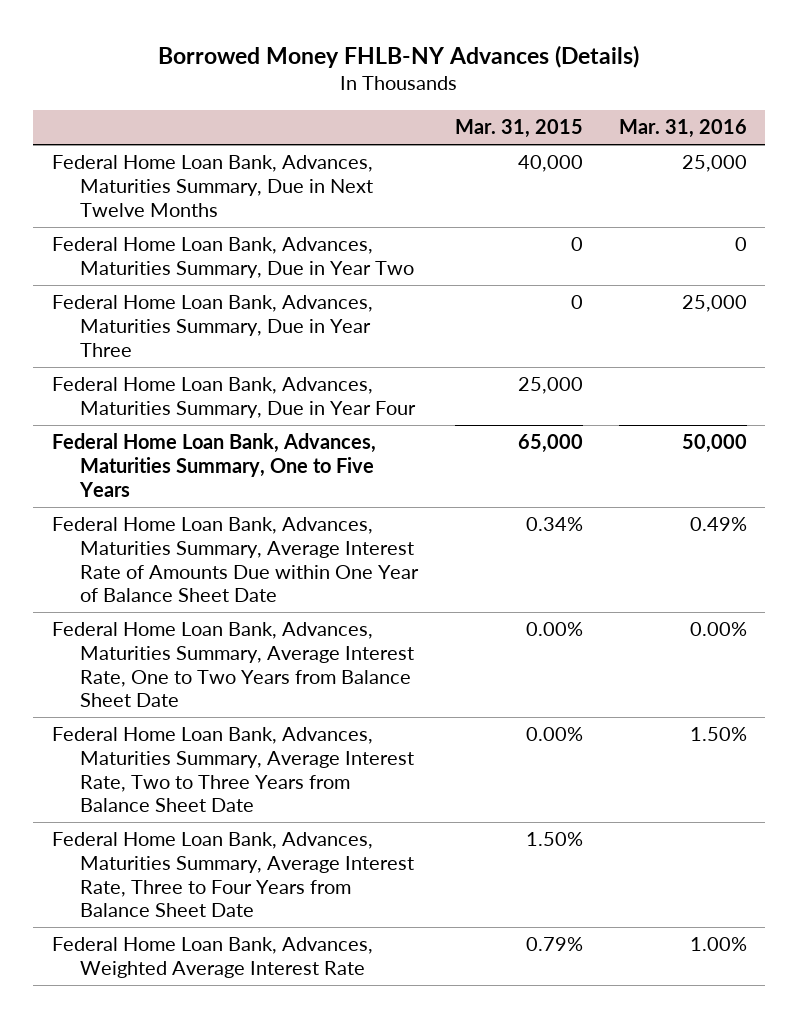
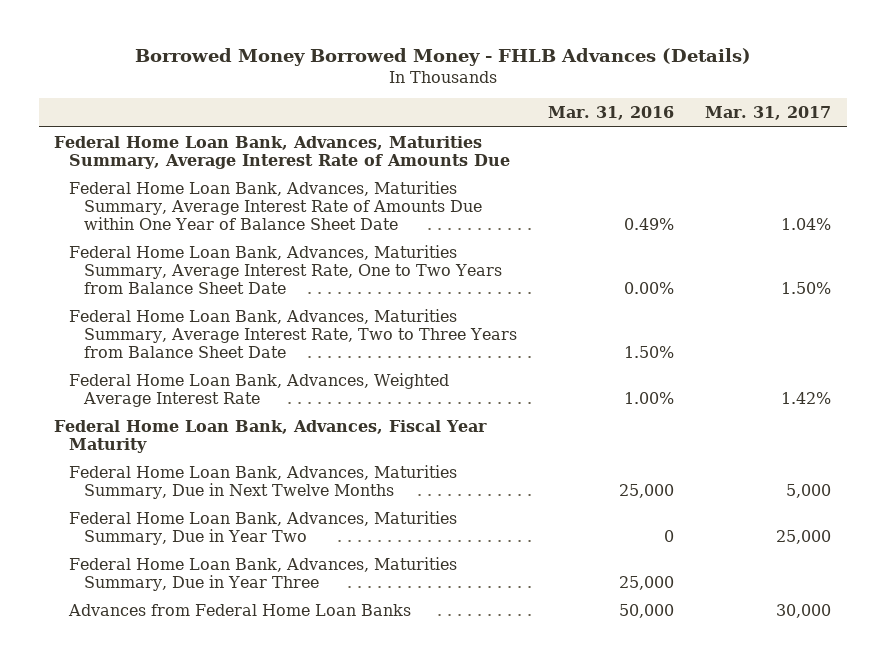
- Borrowed Money FHLB-NY Advances (Details)
+ Borrowed Money Borrowed Money - FHLB Advances (Details)
- | Mar. 31, 2015 | Mar. 31, 2016
+ | Mar. 31, 2016 | Mar. 31, 2017
- Federal Home Loan Bank, Advances, Maturities Summary, Due in Year Four | 25,000 |
- Federal Home Loan Bank, Advances, Maturities Summary, One to Five Years | 65,000 | 50,000
+ Federal Home Loan Bank, Advances, Maturities Summary, Average Interest Rate of Amounts Due
- Federal Home Loan Bank, Advances, Maturities Summary, Average Interest Rate, Three to Four Years from Balance Sheet Date | 1.50% |
+ Federal Home Loan Bank, Advances, Fiscal Year Maturity
moved down: Federal Home Loan Bank, Advances, Maturities Summary, Due in Next Twelve Months | 25,000 | 5,000
moved down: Federal Home Loan Bank, Advances, Maturities Summary, Due in Year Two | 0 | 25,000
moved down: Federal Home Loan Bank, Advances, Maturities Summary, Due in Year Three | 25,000 |
+ Advances from Federal Home Loan Banks | 50,000 | 30,000

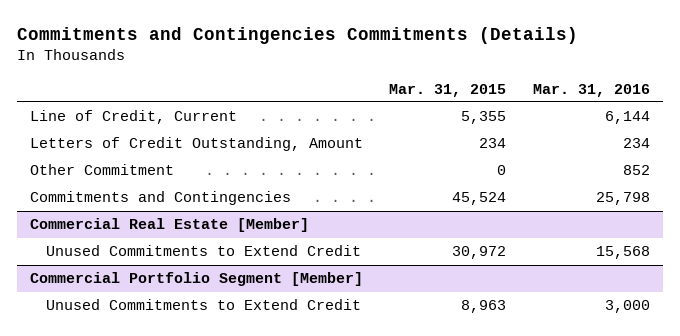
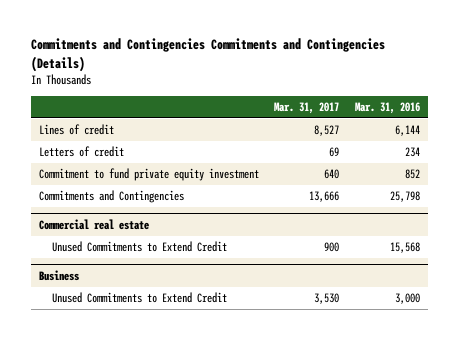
- Commitments and Contingencies Commitments (Details)
+ Commitments and Contingencies Commitments and Contingencies (Details)
- | Mar. 31, 2015 | Mar. 31, 2016
+ | Mar. 31, 2017 | Mar. 31, 2016
- Line of Credit, Current | 5,355 | 6,144
- Letters of Credit Outstanding, Amount | 234 | 234
- Other Commitment | 0 | 852
+ Lines of credit | 8,527 | 6,144
+ Letters of credit | 69 | 234
+ Commitment to fund private equity investment | 640 | 852
- Commercial Real Estate [Member]
+ Commercial real estate
- Commercial Portfolio Segment [Member]
+ Business

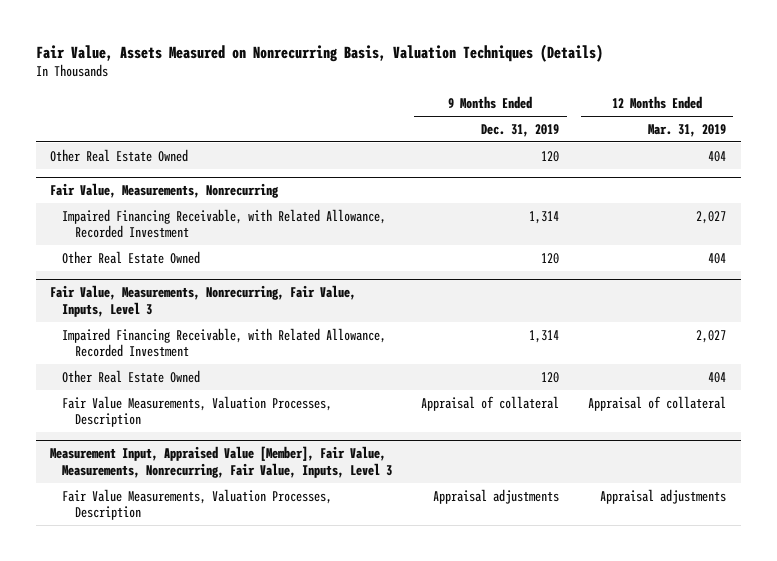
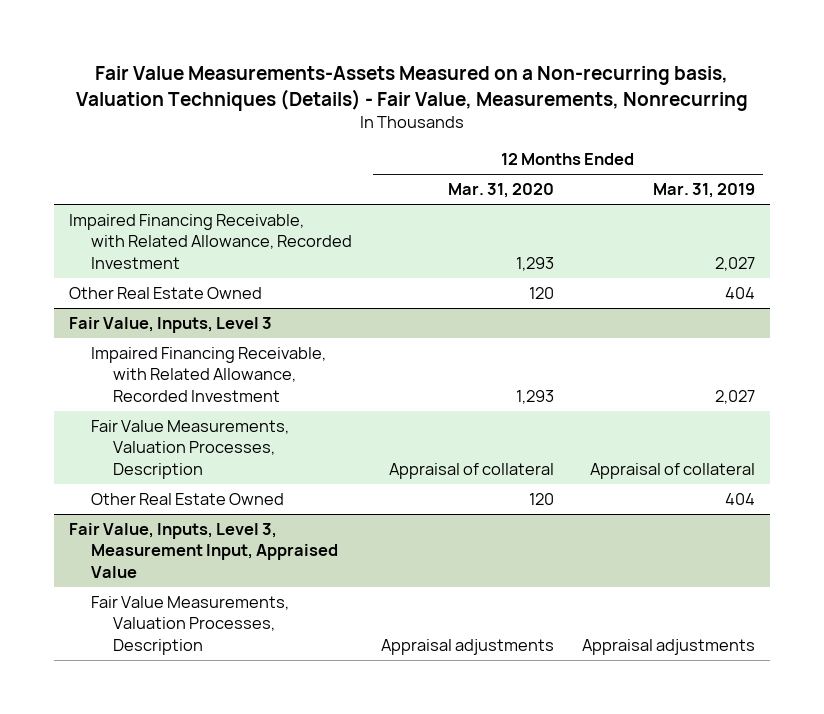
- Fair Value, Assets Measured on Nonrecurring Basis, Valuation Techniques (Details)
+ Fair Value Measurements-Assets Measured on a Non-recurring basis, Valuation Techniques (Details) - Fair Value, Measurements, Nonrecurring
- | 9 Months Ended Dec. 31, 2019 | 12 Months Ended Mar. 31, 2019
+ | 12 Months Ended Mar. 31, 2020 | 12 Months Ended Mar. 31, 2019
- Other Real Estate Owned | 120 | 404
- Fair Value, Measurements, Nonrecurring
- Fair Value, Measurements, Nonrecurring, Fair Value, Inputs, Level 3
+ Fair Value, Inputs, Level 3
- Other Real Estate Owned | 120 | 404
- Measurement Input, Appraised Value [Member], Fair Value, Measurements, Nonrecurring, Fair Value, Inputs, Level 3
+ Other Real Estate Owned | 120 | 404
+ Fair Value, Inputs, Level 3, Measurement Input, Appraised Value

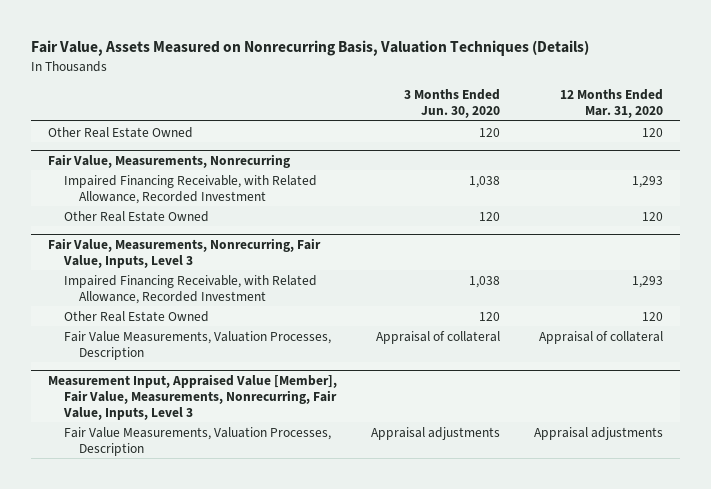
- Fair Value Measurements-Assets Measured on a Non-recurring basis, Valuation Techniques (Details) - Fair Value, Measurements, Nonrecurring
+ Fair Value, Assets Measured on Nonrecurring Basis, Valuation Techniques (Details)
- | 12 Months Ended Mar. 31, 2020 | 12 Months Ended Mar. 31, 2019
+ | 3 Months Ended Jun. 30, 2020 | 12 Months Ended Mar. 31, 2020
+ Other Real Estate Owned | 120 | 120
+ Fair Value, Measurements, Nonrecurring
- Fair Value, Inputs, Level 3
+ Fair Value, Measurements, Nonrecurring, Fair Value, Inputs, Level 3
- Fair Value Measurements, Valuation Processes, Description | Appraisal of collateral | Appraisal of collateral
- Fair Value, Inputs, Level 3, Measurement Input, Appraised Value
+ Fair Value Measurements, Valuation Processes, Description | Appraisal of collateral | Appraisal of collateral
+ Measurement Input, Appraised Value [Member], Fair Value, Measurements, Nonrecurring, Fair Value, Inputs, Level 3

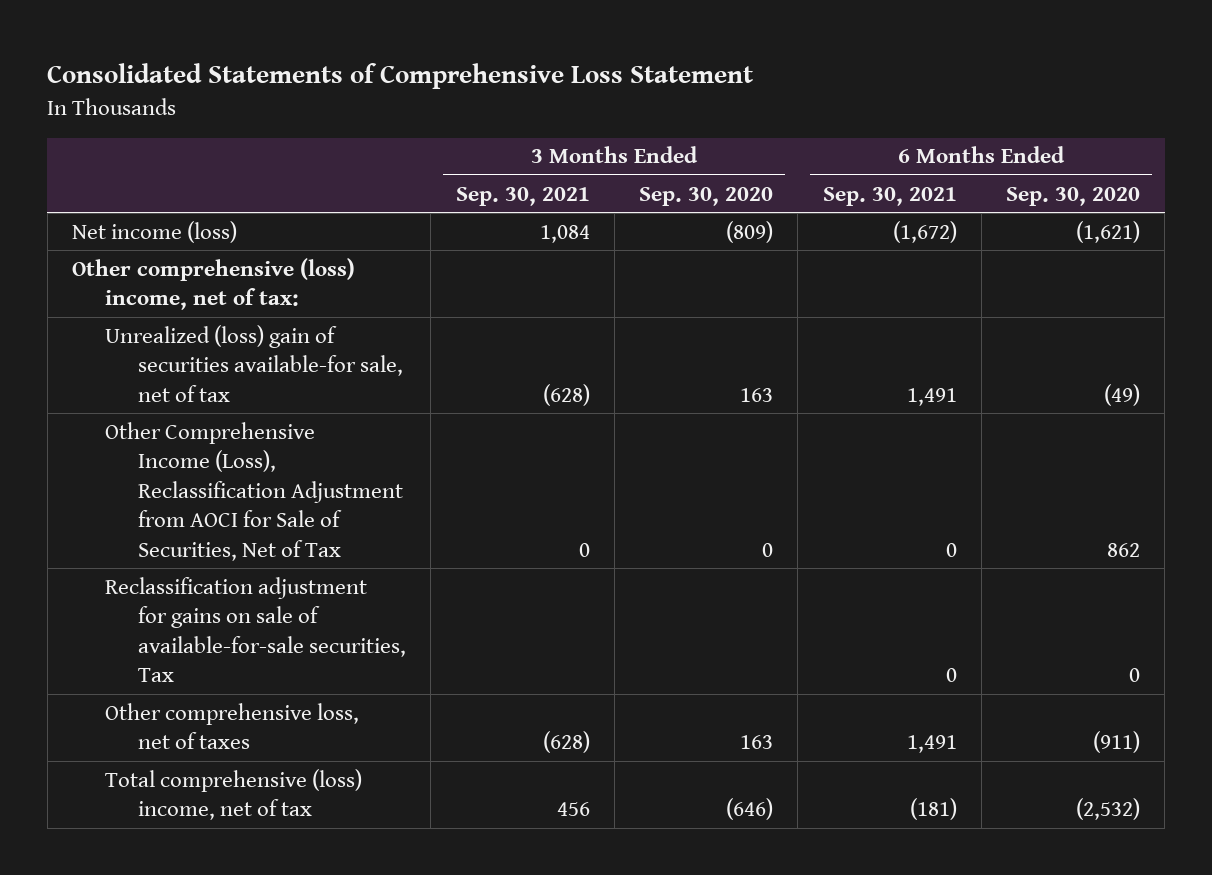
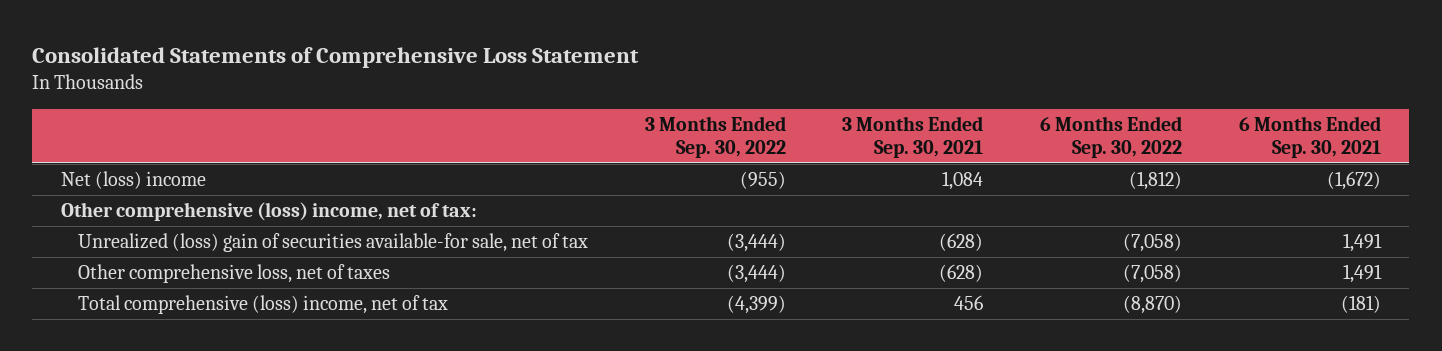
- | 3 Months Ended Sep. 30, 2021 | 3 Months Ended Sep. 30, 2020 | 6 Months Ended Sep. 30, 2021 | 6 Months Ended Sep. 30, 2020
+ | 3 Months Ended Sep. 30, 2022 | 3 Months Ended Sep. 30, 2021 | 6 Months Ended Sep. 30, 2022 | 6 Months Ended Sep. 30, 2021
- Net income (loss) | 1,084 | (809) | (1,672) | (1,621)
+ Net (loss) income | (955) | 1,084 | (1,812) | (1,672)
- Other Comprehensive Income (Loss), Reclassification Adjustment from AOCI for Sale of Securities, Net of Tax | 0 | 0 | 0 | 862
- Reclassification adjustment for gains on sale of available-for-sale securities, Tax | | | 0 | 0

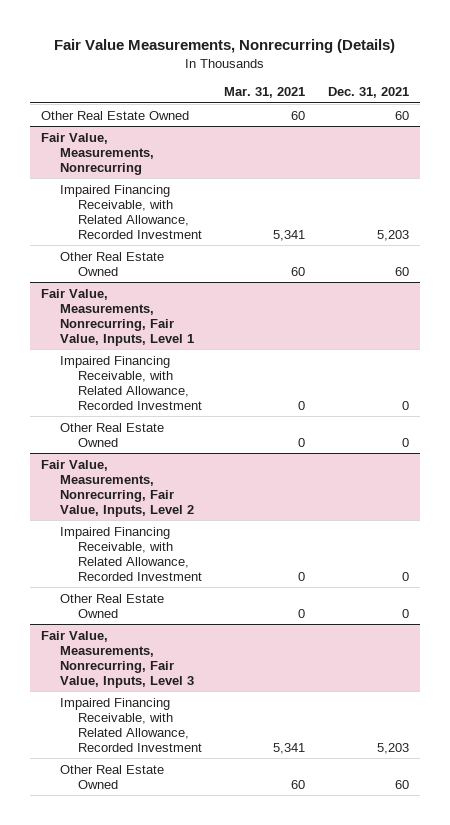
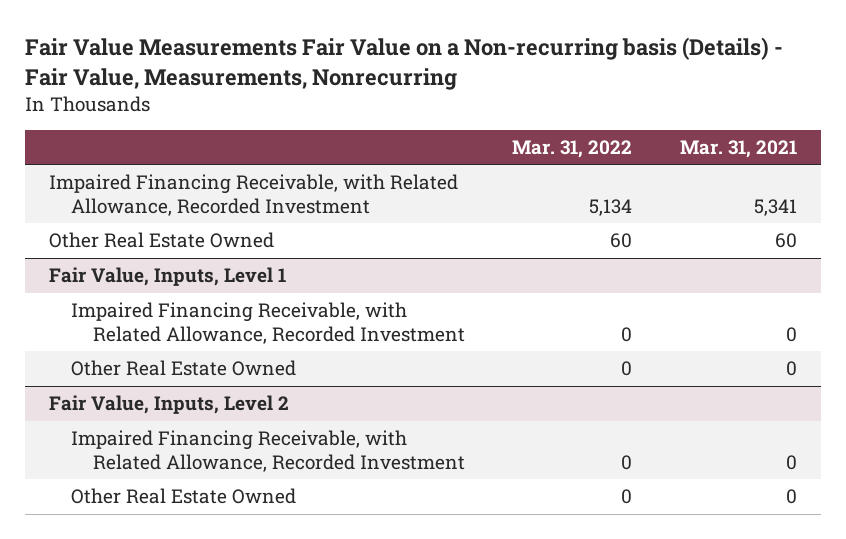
- Fair Value Measurements, Nonrecurring (Details)
+ Fair Value Measurements Fair Value on a Non-recurring basis (Details) - Fair Value, Measurements, Nonrecurring
- | Mar. 31, 2021 | Dec. 31, 2021
+ | Mar. 31, 2022 | Mar. 31, 2021
- Other Real Estate Owned | 60 | 60
- Fair Value, Measurements, Nonrecurring
- Fair Value, Measurements, Nonrecurring, Fair Value, Inputs, Level 1
+ Fair Value, Inputs, Level 1
- Fair Value, Measurements, Nonrecurring, Fair Value, Inputs, Level 2
+ Fair Value, Inputs, Level 2
- Fair Value, Measurements, Nonrecurring, Fair Value, Inputs, Level 3
- Impaired Financing Receivable, with Related Allowance, Recorded Investment | 5,341 | 5,203
- Other Real Estate Owned | 60 | 60

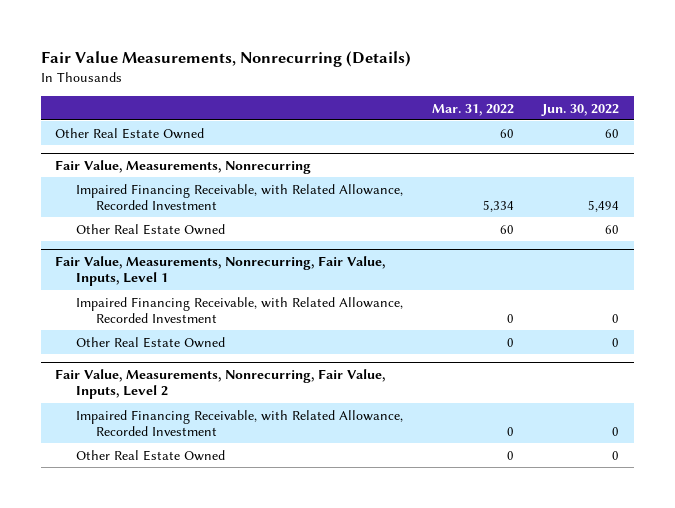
- Fair Value Measurements Fair Value on a Non-recurring basis (Details) - Fair Value, Measurements, Nonrecurring
+ Fair Value Measurements, Nonrecurring (Details)
- | Mar. 31, 2022 | Mar. 31, 2021
+ | Mar. 31, 2022 | Jun. 30, 2022
- Impaired Financing Receivable, with Related Allowance, Recorded Investment | 5,134 | 5,341
- Fair Value, Inputs, Level 1
+ Fair Value, Measurements, Nonrecurring
+ Impaired Financing Receivable, with Related Allowance, Recorded Investment | 5,334 | 5,494
+ Other Real Estate Owned | 60 | 60
+ Fair Value, Measurements, Nonrecurring, Fair Value, Inputs, Level 1
- Fair Value, Inputs, Level 2
+ Fair Value, Measurements, Nonrecurring, Fair Value, Inputs, Level 2

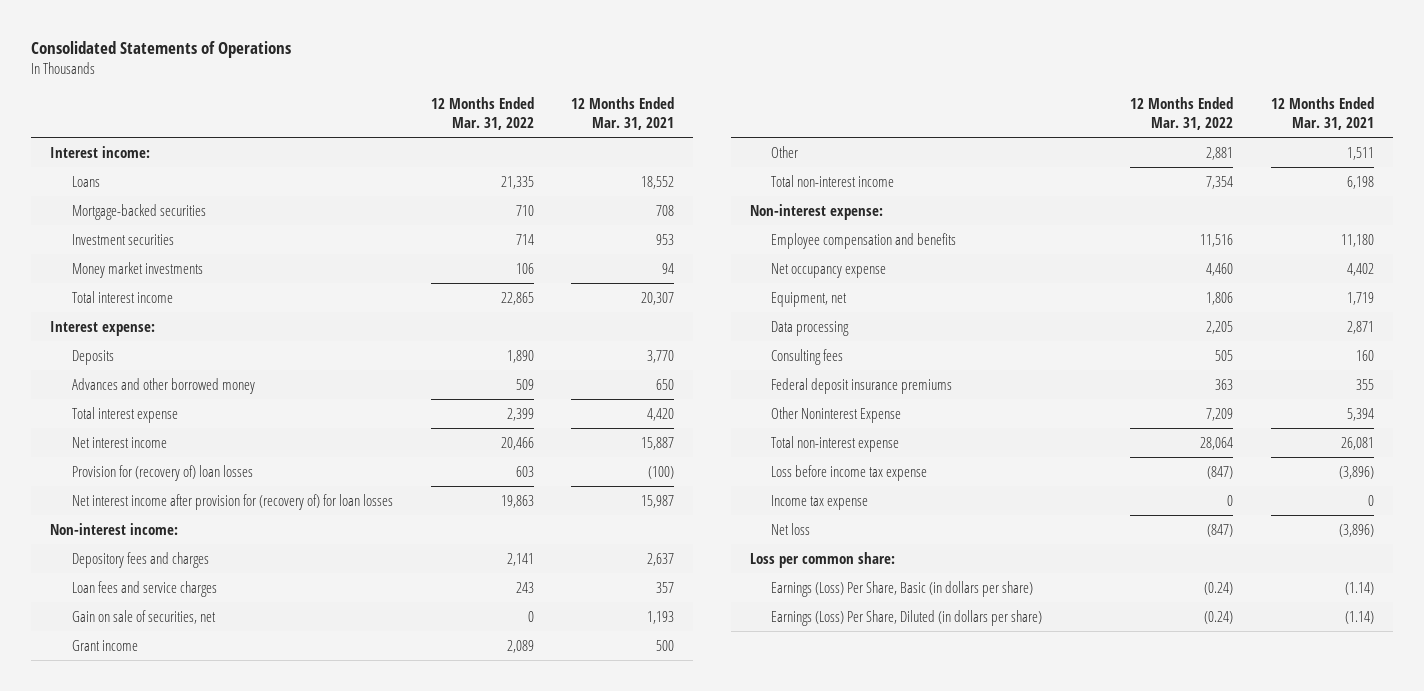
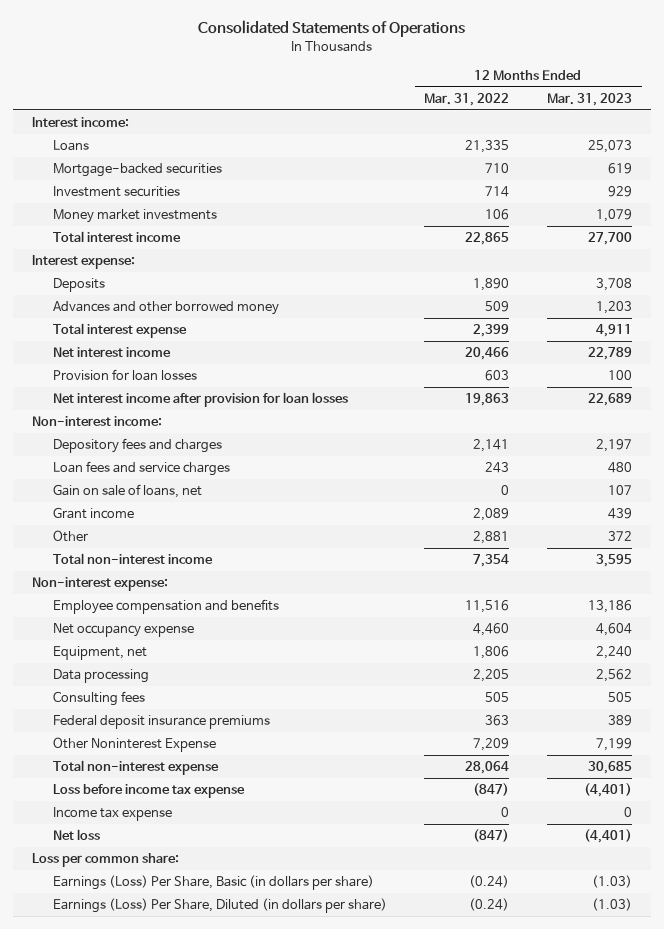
- | 12 Months Ended Mar. 31, 2022 | 12 Months Ended Mar. 31, 2021
+ | 12 Months Ended Mar. 31, 2022 | 12 Months Ended Mar. 31, 2023
- Provision for (recovery of) loan losses | 603 | (100)
- Net interest income after provision for (recovery of) for loan losses | 19,863 | 15,987
+ Provision for loan losses | 603 | 100
+ Net interest income after provision for loan losses | 19,863 | 22,689
- Gain on sale of securities, net | 0 | 1,193
+ Gain on sale of loans, net | 0 | 107

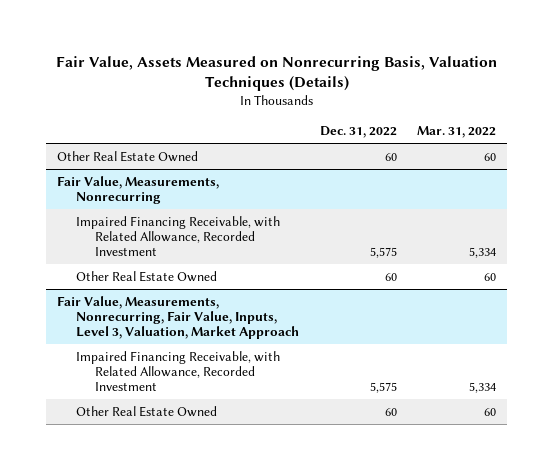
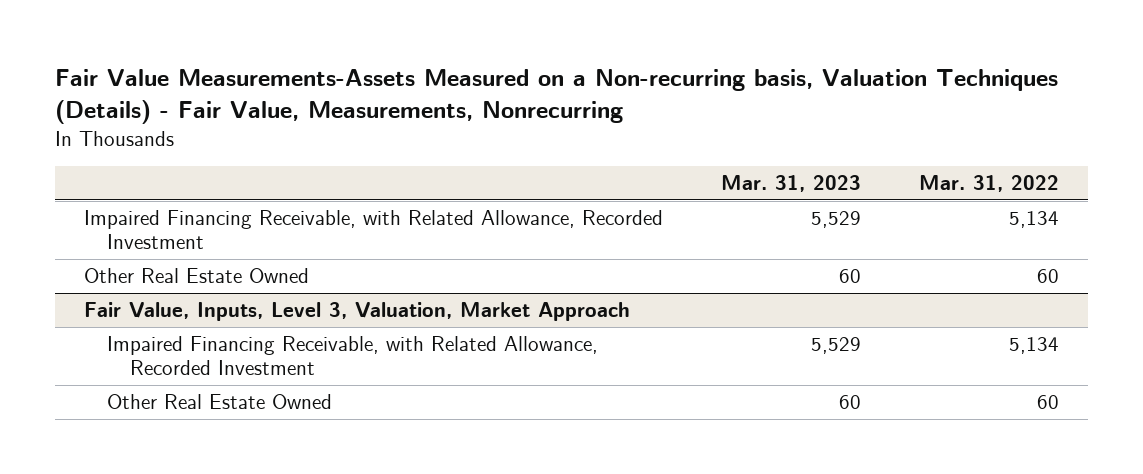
- Fair Value, Assets Measured on Nonrecurring Basis, Valuation Techniques (Details)
+ Fair Value Measurements-Assets Measured on a Non-recurring basis, Valuation Techniques (Details) - Fair Value, Measurements, Nonrecurring
- | Dec. 31, 2022 | Mar. 31, 2022
+ | Mar. 31, 2023 | Mar. 31, 2022
- Other Real Estate Owned | 60 | 60
- Fair Value, Measurements, Nonrecurring
- Impaired Financing Receivable, with Related Allowance, Recorded Investment | 5,575 | 5,334
+ Impaired Financing Receivable, with Related Allowance, Recorded Investment | 5,529 | 5,134
- Fair Value, Measurements, Nonrecurring, Fair Value, Inputs, Level 3, Valuation, Market Approach
- Impaired Financing Receivable, with Related Allowance, Recorded Investment | 5,575 | 5,334
+ Fair Value, Inputs, Level 3, Valuation, Market Approach
+ Impaired Financing Receivable, with Related Allowance, Recorded Investment | 5,529 | 5,134

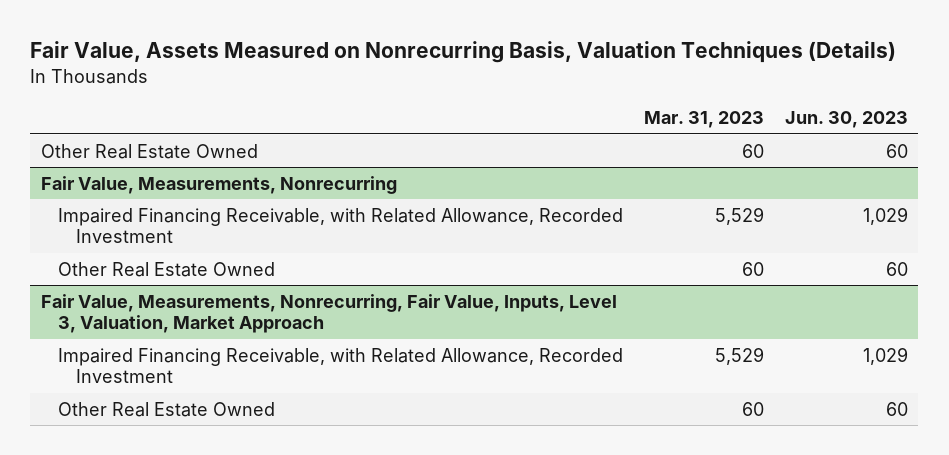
- Fair Value Measurements-Assets Measured on a Non-recurring basis, Valuation Techniques (Details) - Fair Value, Measurements, Nonrecurring
+ Fair Value, Assets Measured on Nonrecurring Basis, Valuation Techniques (Details)
- | Mar. 31, 2023 | Mar. 31, 2022
+ | Mar. 31, 2023 | Jun. 30, 2023
+ Other Real Estate Owned | 60 | 60
+ Fair Value, Measurements, Nonrecurring
- Fair Value, Inputs, Level 3, Valuation, Market Approach
+ Fair Value, Measurements, Nonrecurring, Fair Value, Inputs, Level 3, Valuation, Market Approach

